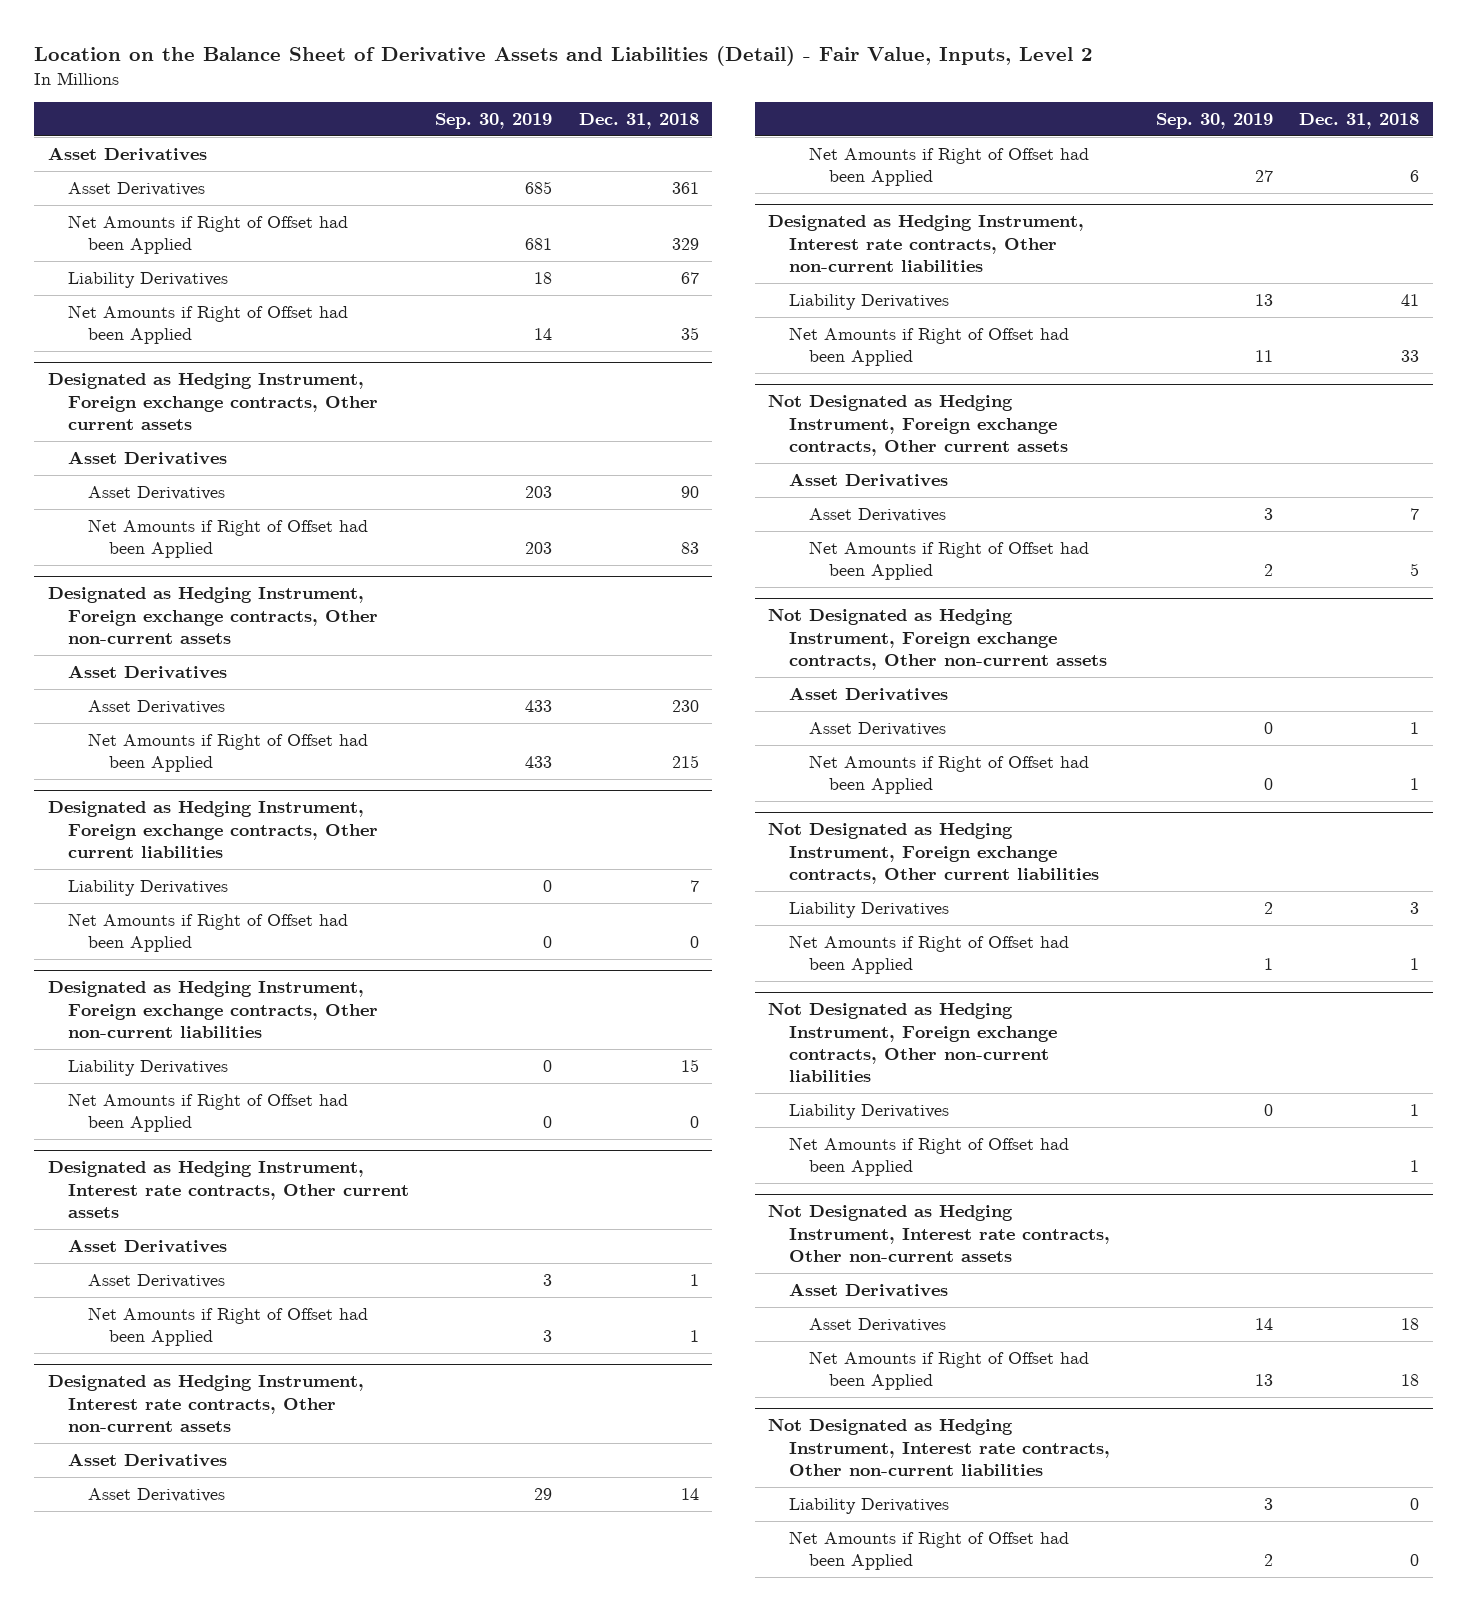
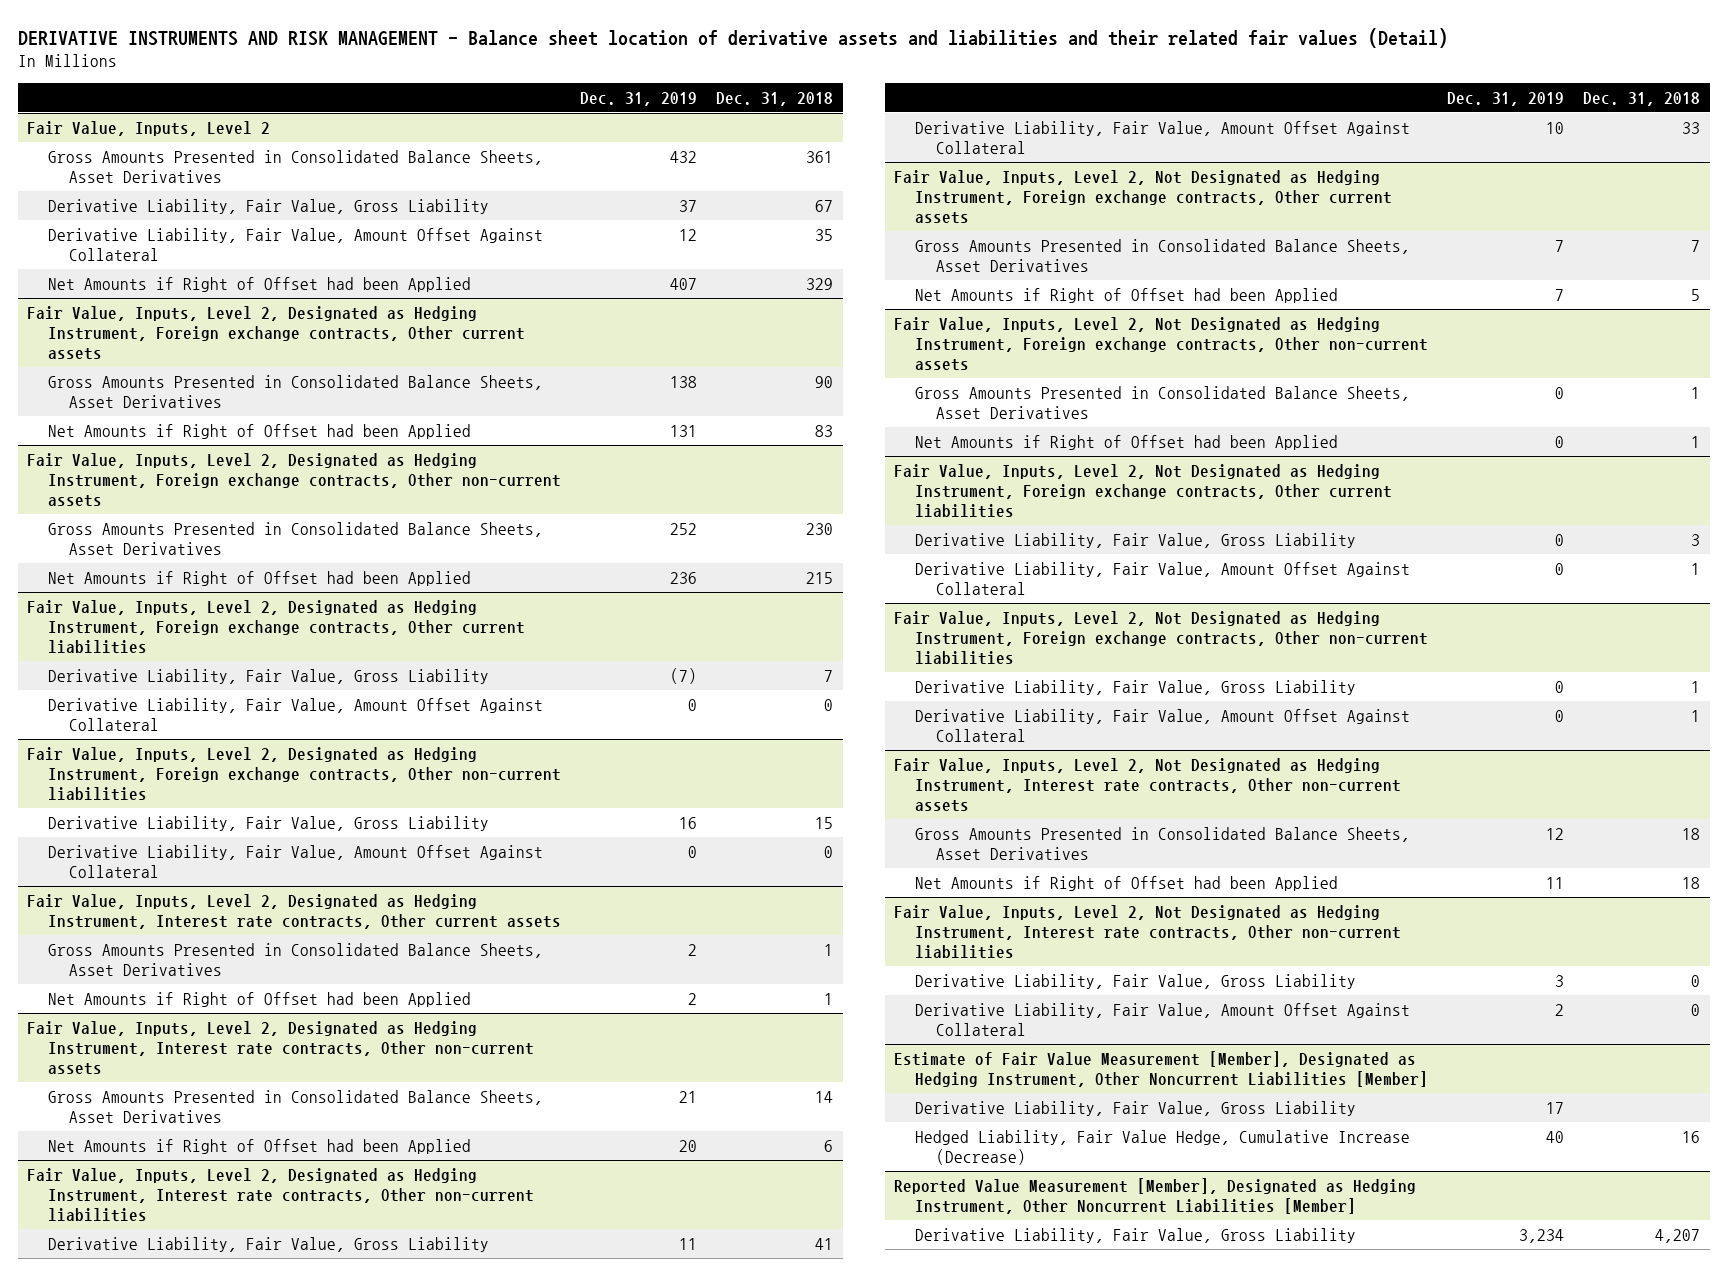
- Location on the Balance Sheet of Derivative Assets and Liabilities (Detail) - Fair Value, Inputs, Level 2
+ DERIVATIVE INSTRUMENTS AND RISK MANAGEMENT - Balance sheet location of derivative assets and liabilities and their related fair values (Detail)
- | Sep. 30, 2019 | Dec. 31, 2018
+ | Dec. 31, 2019 | Dec. 31, 2018
- Asset Derivatives
- Asset Derivatives | 685 | 361
+ Fair Value, Inputs, Level 2
+ Gross Amounts Presented in Consolidated Balance Sheets, Asset Derivatives | 432 | 361
+ Derivative Liability, Fair Value, Gross Liability | 37 | 67
+ Derivative Liability, Fair Value, Amount Offset Against Collateral | 12 | 35
- Liability Derivatives | 18 | 67
- Net Amounts if Right of Offset had been Applied | 14 | 35
- Designated as Hedging Instrument, Foreign exchange contracts, Other current assets
- Asset Derivatives
- Asset Derivatives | 203 | 90
+ Fair Value, Inputs, Level 2, Designated as Hedging Instrument, Foreign exchange contracts, Other current assets
+ Gross Amounts Presented in Consolidated Balance Sheets, Asset Derivatives | 138 | 90
- Designated as Hedging Instrument, Foreign exchange contracts, Other non-current assets
- Asset Derivatives
- Asset Derivatives | 433 | 230
+ Fair Value, Inputs, Level 2, Designated as Hedging Instrument, Foreign exchange contracts, Other non-current assets
+ Gross Amounts Presented in Consolidated Balance Sheets, Asset Derivatives | 252 | 230
- Designated as Hedging Instrument, Foreign exchange contracts, Other current liabilities
- Liability Derivatives | 0 | 7
- Net Amounts if Right of Offset had been Applied | 0 | 0
- Designated as Hedging Instrument, Foreign exchange contracts, Other non-current liabilities
- Liability Derivatives | 0 | 15
- Net Amounts if Right of Offset had been Applied | 0 | 0
- Designated as Hedging Instrument, Interest rate contracts, Other current assets
- Asset Derivatives
- Asset Derivatives | 3 | 1
+ Fair Value, Inputs, Level 2, Designated as Hedging Instrument, Foreign exchange contracts, Other current liabilities
+ Derivative Liability, Fair Value, Gross Liability | (7) | 7
+ Derivative Liability, Fair Value, Amount Offset Against Collateral | 0 | 0
+ Fair Value, Inputs, Level 2, Designated as Hedging Instrument, Foreign exchange contracts, Other non-current liabilities
+ Derivative Liability, Fair Value, Gross Liability | 16 | 15
+ Derivative Liability, Fair Value, Amount Offset Against Collateral | 0 | 0
+ Fair Value, Inputs, Level 2, Designated as Hedging Instrument, Interest rate contracts, Other current assets
+ Gross Amounts Presented in Consolidated Balance Sheets, Asset Derivatives | 2 | 1
- Designated as Hedging Instrument, Interest rate contracts, Other non-current assets
- Asset Derivatives
- Asset Derivatives | 29 | 14
+ Fair Value, Inputs, Level 2, Designated as Hedging Instrument, Interest rate contracts, Other non-current assets
+ Gross Amounts Presented in Consolidated Balance Sheets, Asset Derivatives | 21 | 14
- Designated as Hedging Instrument, Interest rate contracts, Other non-current liabilities
- Liability Derivatives | 13 | 41
- Net Amounts if Right of Offset had been Applied | 11 | 33
- Not Designated as Hedging Instrument, Foreign exchange contracts, Other current assets
- Asset Derivatives
- Asset Derivatives | 3 | 7
+ Fair Value, Inputs, Level 2, Designated as Hedging Instrument, Interest rate contracts, Other non-current liabilities
+ Derivative Liability, Fair Value, Gross Liability | 11 | 41
+ Derivative Liability, Fair Value, Amount Offset Against Collateral | 10 | 33
+ Fair Value, Inputs, Level 2, Not Designated as Hedging Instrument, Foreign exchange contracts, Other current assets
+ Gross Amounts Presented in Consolidated Balance Sheets, Asset Derivatives | 7 | 7
- Not Designated as Hedging Instrument, Foreign exchange contracts, Other non-current assets
- Asset Derivatives
- Asset Derivatives | 0 | 1
- Net Amounts if Right of Offset had been Applied | 0 | 1
- Not Designated as Hedging Instrument, Foreign exchange contracts, Other current liabilities
- Liability Derivatives | 2 | 3
- Net Amounts if Right of Offset had been Applied | 1 | 1
- Not Designated as Hedging Instrument, Foreign exchange contracts, Other non-current liabilities
- Liability Derivatives | 0 | 1
+ Fair Value, Inputs, Level 2, Not Designated as Hedging Instrument, Foreign exchange contracts, Other non-current assets
+ Gross Amounts Presented in Consolidated Balance Sheets, Asset Derivatives | 0 | 1
- Not Designated as Hedging Instrument, Interest rate contracts, Other non-current assets
- Asset Derivatives
- Asset Derivatives | 14 | 18
+ Fair Value, Inputs, Level 2, Not Designated as Hedging Instrument, Foreign exchange contracts, Other current liabilities
+ Derivative Liability, Fair Value, Gross Liability | 0 | 3
+ Derivative Liability, Fair Value, Amount Offset Against Collateral | 0 | 1
+ Fair Value, Inputs, Level 2, Not Designated as Hedging Instrument, Foreign exchange contracts, Other non-current liabilities
+ Derivative Liability, Fair Value, Gross Liability | 0 | 1
+ Derivative Liability, Fair Value, Amount Offset Against Collateral | 0 | 1
+ Fair Value, Inputs, Level 2, Not Designated as Hedging Instrument, Interest rate contracts, Other non-current assets
+ Gross Amounts Presented in Consolidated Balance Sheets, Asset Derivatives | 12 | 18
- Not Designated as Hedging Instrument, Interest rate contracts, Other non-current liabilities
- Liability Derivatives | 3 | 0
- Net Amounts if Right of Offset had been Applied | 2 | 0
+ Fair Value, Inputs, Level 2, Not Designated as Hedging Instrument, Interest rate contracts, Other non-current liabilities
+ Derivative Liability, Fair Value, Gross Liability | 3 | 0
+ Derivative Liability, Fair Value, Amount Offset Against Collateral | 2 | 0
+ Estimate of Fair Value Measurement [Member], Designated as Hedging Instrument, Other Noncurrent Liabilities [Member]
+ Derivative Liability, Fair Value, Gross Liability | 17 |
+ Hedged Liability, Fair Value Hedge, Cumulative Increase (Decrease) | 40 | 16
+ Reported Value Measurement [Member], Designated as Hedging Instrument, Other Noncurrent Liabilities [Member]
+ Derivative Liability, Fair Value, Gross Liability | 3,234 | 4,207

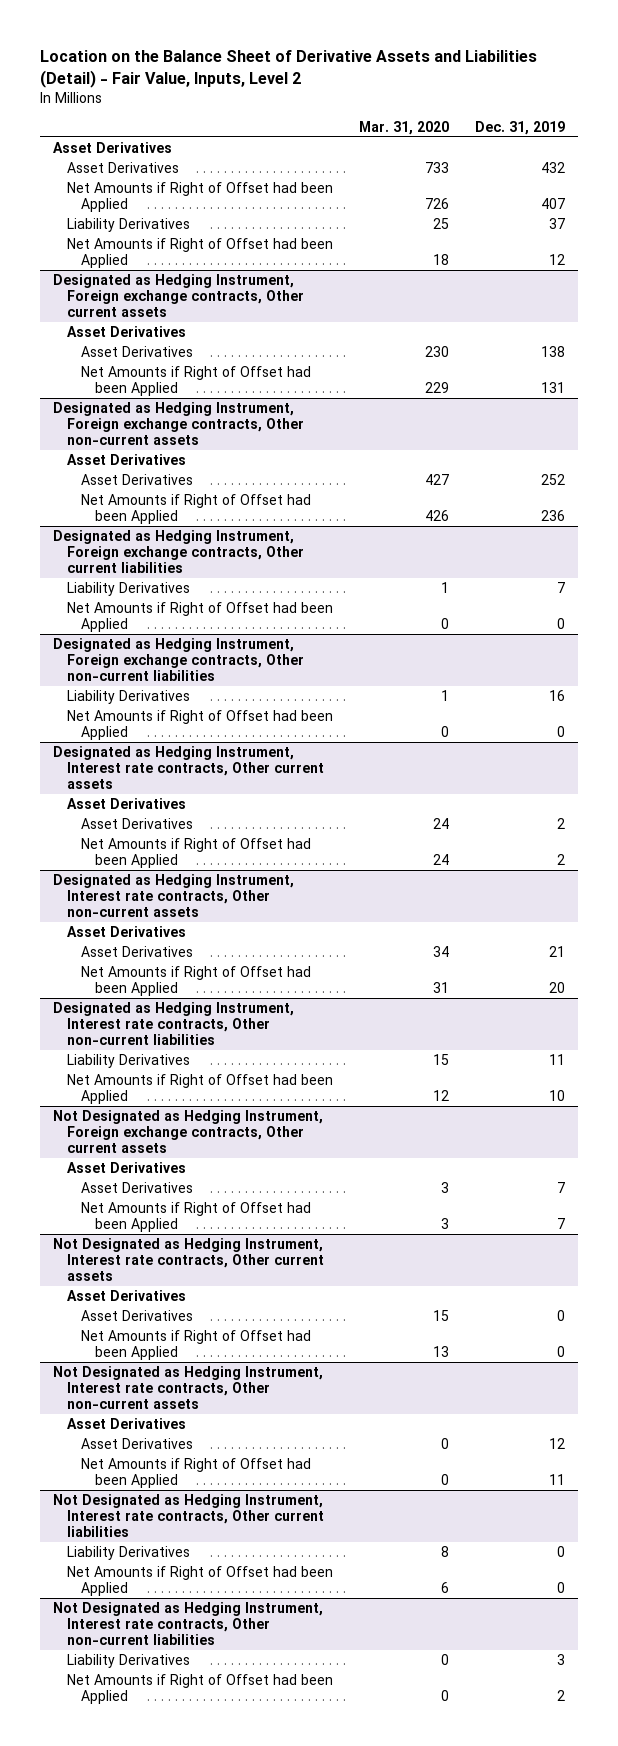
- DERIVATIVE INSTRUMENTS AND RISK MANAGEMENT - Balance sheet location of derivative assets and liabilities and their related fair values (Detail)
+ Location on the Balance Sheet of Derivative Assets and Liabilities (Detail) - Fair Value, Inputs, Level 2
- | Dec. 31, 2019 | Dec. 31, 2018
+ | Mar. 31, 2020 | Dec. 31, 2019
- Fair Value, Inputs, Level 2
- Gross Amounts Presented in Consolidated Balance Sheets, Asset Derivatives | 432 | 361
- Derivative Liability, Fair Value, Gross Liability | 37 | 67
- Derivative Liability, Fair Value, Amount Offset Against Collateral | 12 | 35
+ Asset Derivatives
+ Asset Derivatives | 733 | 432
- Fair Value, Inputs, Level 2, Designated as Hedging Instrument, Foreign exchange contracts, Other current assets
- Gross Amounts Presented in Consolidated Balance Sheets, Asset Derivatives | 138 | 90
+ Liability Derivatives | 25 | 37
+ Net Amounts if Right of Offset had been Applied | 18 | 12
+ Designated as Hedging Instrument, Foreign exchange contracts, Other current assets
+ Asset Derivatives
+ Asset Derivatives | 230 | 138
- Fair Value, Inputs, Level 2, Designated as Hedging Instrument, Foreign exchange contracts, Other non-current assets
- Gross Amounts Presented in Consolidated Balance Sheets, Asset Derivatives | 252 | 230
+ Designated as Hedging Instrument, Foreign exchange contracts, Other non-current assets
+ Asset Derivatives
+ Asset Derivatives | 427 | 252
- Fair Value, Inputs, Level 2, Designated as Hedging Instrument, Foreign exchange contracts, Other current liabilities
- Derivative Liability, Fair Value, Gross Liability | (7) | 7
- Derivative Liability, Fair Value, Amount Offset Against Collateral | 0 | 0
- Fair Value, Inputs, Level 2, Designated as Hedging Instrument, Foreign exchange contracts, Other non-current liabilities
- Derivative Liability, Fair Value, Gross Liability | 16 | 15
- Derivative Liability, Fair Value, Amount Offset Against Collateral | 0 | 0
- Fair Value, Inputs, Level 2, Designated as Hedging Instrument, Interest rate contracts, Other current assets
- Gross Amounts Presented in Consolidated Balance Sheets, Asset Derivatives | 2 | 1
+ Designated as Hedging Instrument, Foreign exchange contracts, Other current liabilities
+ Liability Derivatives | 1 | 7
+ Net Amounts if Right of Offset had been Applied | 0 | 0
+ Designated as Hedging Instrument, Foreign exchange contracts, Other non-current liabilities
+ Liability Derivatives | 1 | 16
+ Net Amounts if Right of Offset had been Applied | 0 | 0
+ Designated as Hedging Instrument, Interest rate contracts, Other current assets
+ Asset Derivatives
+ Asset Derivatives | 24 | 2
- Fair Value, Inputs, Level 2, Designated as Hedging Instrument, Interest rate contracts, Other non-current assets
- Gross Amounts Presented in Consolidated Balance Sheets, Asset Derivatives | 21 | 14
+ Designated as Hedging Instrument, Interest rate contracts, Other non-current assets
+ Asset Derivatives
+ Asset Derivatives | 34 | 21
- Fair Value, Inputs, Level 2, Designated as Hedging Instrument, Interest rate contracts, Other non-current liabilities
- Derivative Liability, Fair Value, Gross Liability | 11 | 41
- Derivative Liability, Fair Value, Amount Offset Against Collateral | 10 | 33
- Fair Value, Inputs, Level 2, Not Designated as Hedging Instrument, Foreign exchange contracts, Other current assets
- Gross Amounts Presented in Consolidated Balance Sheets, Asset Derivatives | 7 | 7
+ Designated as Hedging Instrument, Interest rate contracts, Other non-current liabilities
+ Liability Derivatives | 15 | 11
+ Net Amounts if Right of Offset had been Applied | 12 | 10
+ Not Designated as Hedging Instrument, Foreign exchange contracts, Other current assets
+ Asset Derivatives
+ Asset Derivatives | 3 | 7
- Fair Value, Inputs, Level 2, Not Designated as Hedging Instrument, Foreign exchange contracts, Other non-current assets
- Gross Amounts Presented in Consolidated Balance Sheets, Asset Derivatives | 0 | 1
+ Not Designated as Hedging Instrument, Interest rate contracts, Other current assets
+ Asset Derivatives
+ Asset Derivatives | 15 | 0
- Fair Value, Inputs, Level 2, Not Designated as Hedging Instrument, Foreign exchange contracts, Other current liabilities
- Derivative Liability, Fair Value, Gross Liability | 0 | 3
- Derivative Liability, Fair Value, Amount Offset Against Collateral | 0 | 1
- Fair Value, Inputs, Level 2, Not Designated as Hedging Instrument, Foreign exchange contracts, Other non-current liabilities
- Derivative Liability, Fair Value, Gross Liability | 0 | 1
- Derivative Liability, Fair Value, Amount Offset Against Collateral | 0 | 1
- Fair Value, Inputs, Level 2, Not Designated as Hedging Instrument, Interest rate contracts, Other non-current assets
- Gross Amounts Presented in Consolidated Balance Sheets, Asset Derivatives | 12 | 18
+ Not Designated as Hedging Instrument, Interest rate contracts, Other non-current assets
+ Asset Derivatives
+ Asset Derivatives | 0 | 12
- Fair Value, Inputs, Level 2, Not Designated as Hedging Instrument, Interest rate contracts, Other non-current liabilities
- Derivative Liability, Fair Value, Gross Liability | 3 | 0
- Derivative Liability, Fair Value, Amount Offset Against Collateral | 2 | 0
- Estimate of Fair Value Measurement [Member], Designated as Hedging Instrument, Other Noncurrent Liabilities [Member]
- Derivative Liability, Fair Value, Gross Liability | 17 |
- Hedged Liability, Fair Value Hedge, Cumulative Increase (Decrease) | 40 | 16
- Reported Value Measurement [Member], Designated as Hedging Instrument, Other Noncurrent Liabilities [Member]
- Derivative Liability, Fair Value, Gross Liability | 3,234 | 4,207
+ Not Designated as Hedging Instrument, Interest rate contracts, Other current liabilities
+ Liability Derivatives | 8 | 0
+ Net Amounts if Right of Offset had been Applied | 6 | 0
+ Not Designated as Hedging Instrument, Interest rate contracts, Other non-current liabilities
+ Liability Derivatives | 0 | 3
+ Net Amounts if Right of Offset had been Applied | 0 | 2

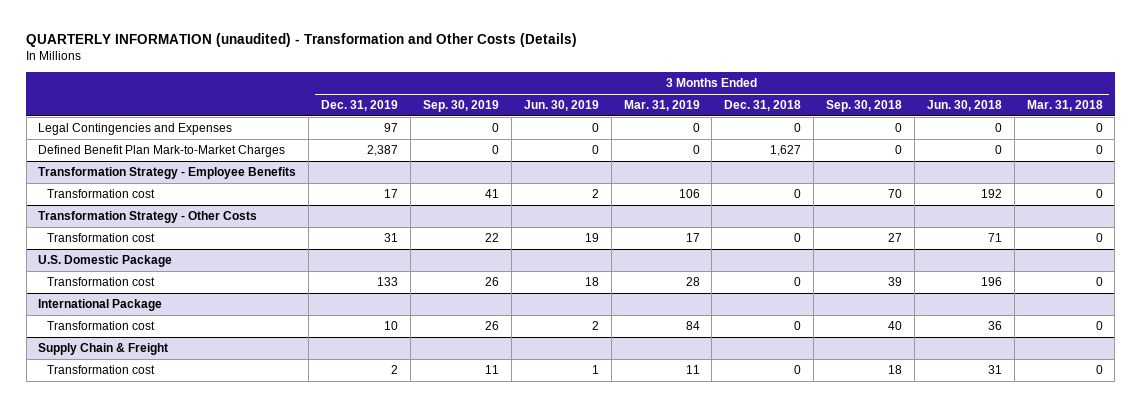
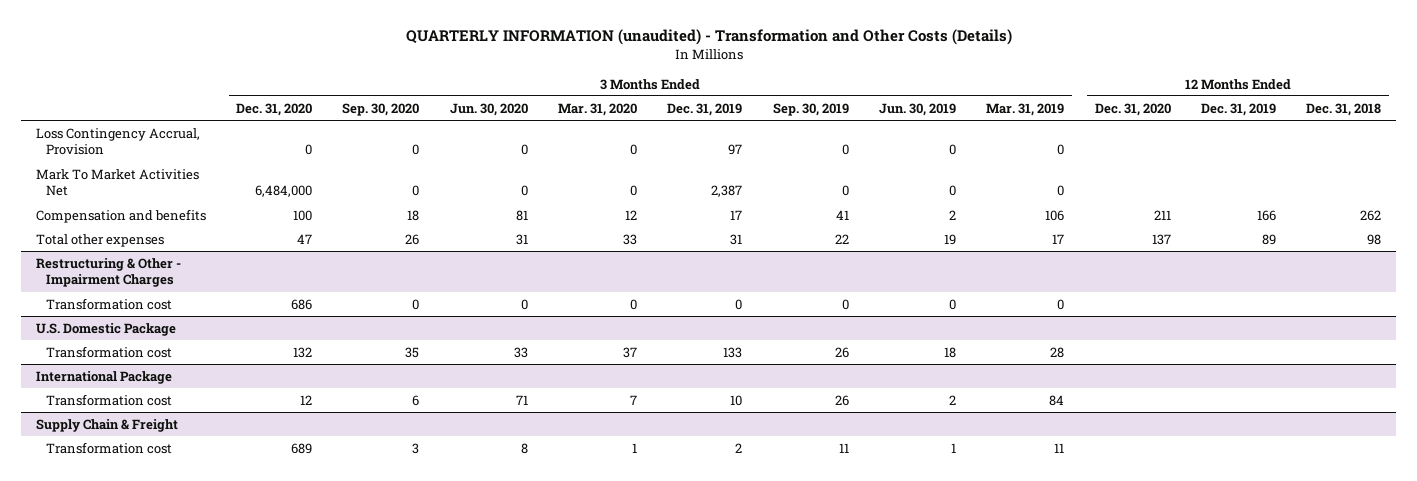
- | 3 Months Ended Dec. 31, 2019 | 3 Months Ended Sep. 30, 2019 | 3 Months Ended Jun. 30, 2019 | 3 Months Ended Mar. 31, 2019 | 3 Months Ended Dec. 31, 2018 | 3 Months Ended Sep. 30, 2018 | 3 Months Ended Jun. 30, 2018 | 3 Months Ended Mar. 31, 2018
+ | 3 Months Ended Dec. 31, 2020 | 3 Months Ended Sep. 30, 2020 | 3 Months Ended Jun. 30, 2020 | 3 Months Ended Mar. 31, 2020 | 3 Months Ended Dec. 31, 2019 | 3 Months Ended Sep. 30, 2019 | 3 Months Ended Jun. 30, 2019 | 3 Months Ended Mar. 31, 2019 | 12 Months Ended Dec. 31, 2020 | 12 Months Ended Dec. 31, 2019 | 12 Months Ended Dec. 31, 2018
- Legal Contingencies and Expenses | 97 | 0 | 0 | 0 | 0 | 0 | 0 | 0
- Defined Benefit Plan Mark-to-Market Charges | 2,387 | 0 | 0 | 0 | 1,627 | 0 | 0 | 0
- Transformation Strategy - Employee Benefits
- Transformation cost | 17 | 41 | 2 | 106 | 0 | 70 | 192 | 0
- Transformation Strategy - Other Costs
- Transformation cost | 31 | 22 | 19 | 17 | 0 | 27 | 71 | 0
+ Loss Contingency Accrual, Provision | 0 | 0 | 0 | 0 | 97 | 0 | 0 | 0 | | |
+ Mark To Market Activities Net | 6,484,000 | 0 | 0 | 0 | 2,387 | 0 | 0 | 0 | | |
+ Compensation and benefits | 100 | 18 | 81 | 12 | 17 | 41 | 2 | 106 | 211 | 166 | 262
+ Total other expenses | 47 | 26 | 31 | 33 | 31 | 22 | 19 | 17 | 137 | 89 | 98
+ Restructuring & Other - Impairment Charges
+ Transformation cost | 686 | 0 | 0 | 0 | 0 | 0 | 0 | 0 | | |

